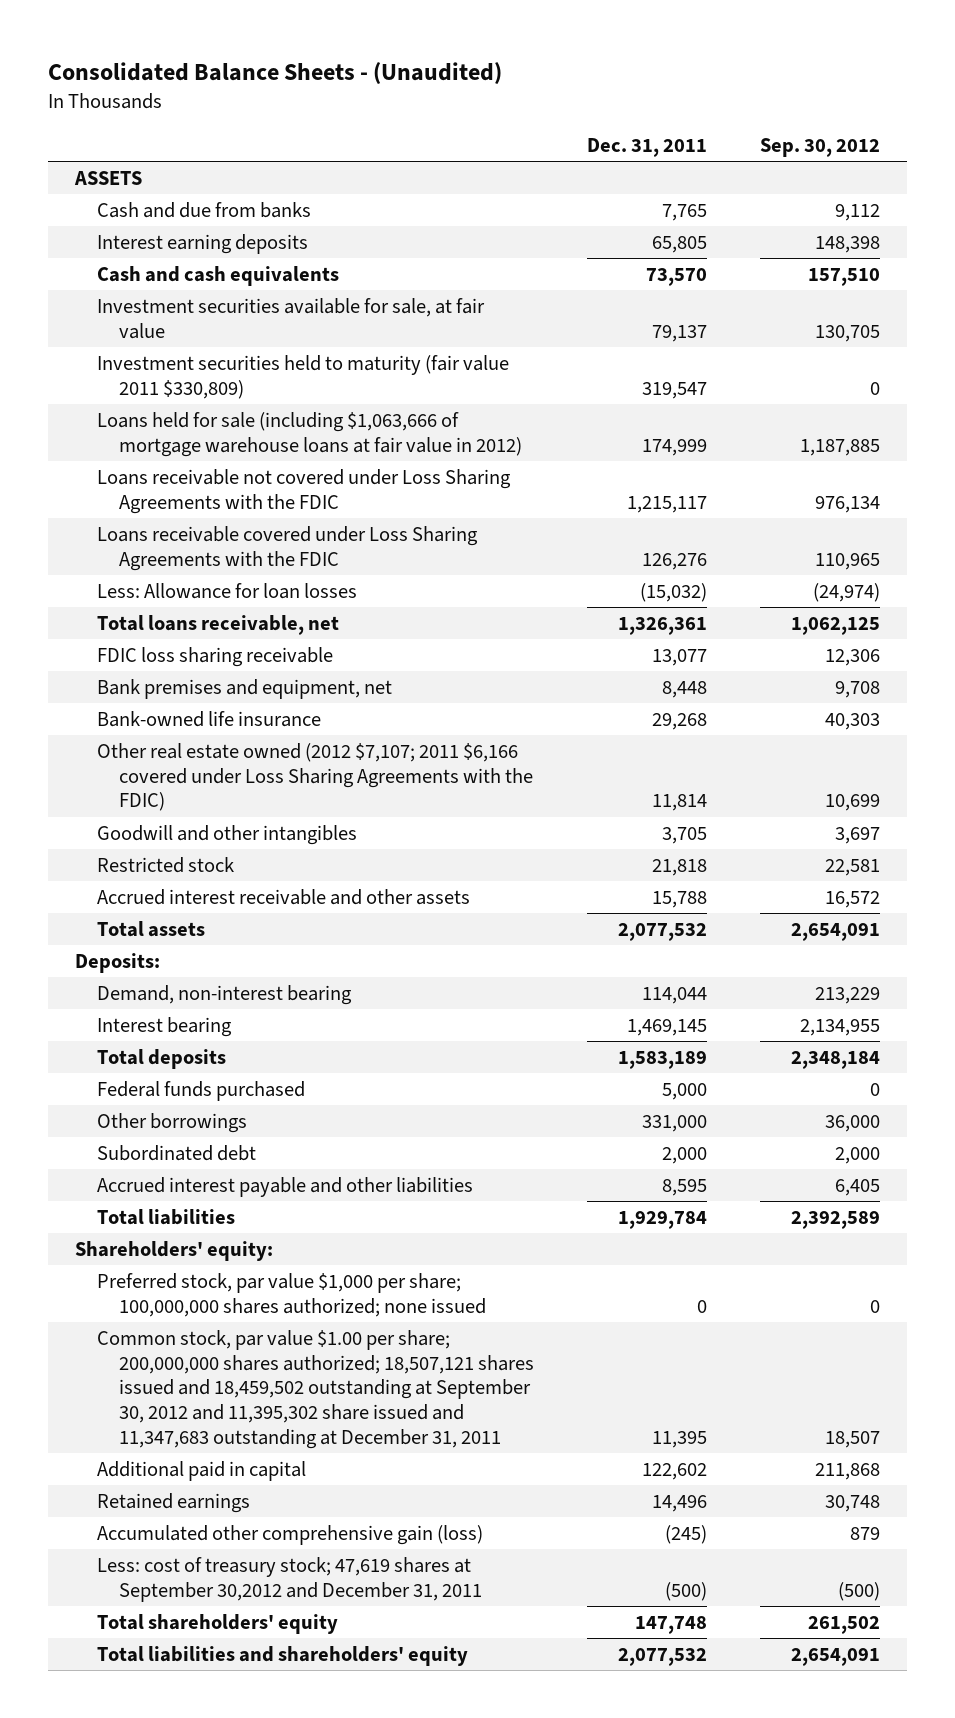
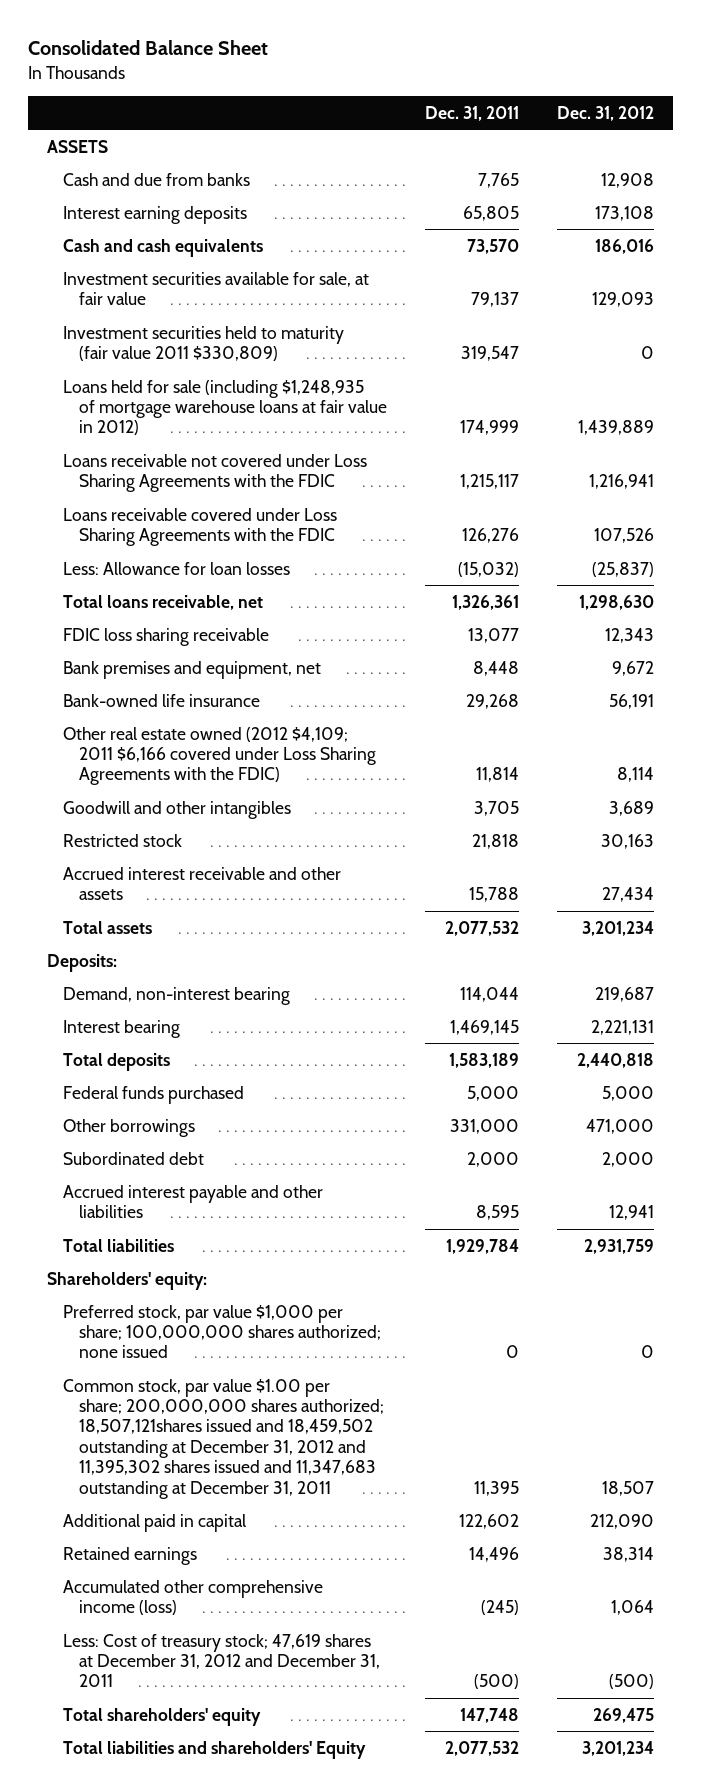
- Consolidated Balance Sheets - (Unaudited)
+ Consolidated Balance Sheet
- | Dec. 31, 2011 | Sep. 30, 2012
+ | Dec. 31, 2011 | Dec. 31, 2012
- Loans held for sale (including $1,063,666 of mortgage warehouse loans at fair value in 2012) | 174,999 | 1,187,885
+ Loans held for sale (including $1,248,935 of mortgage warehouse loans at fair value in 2012) | 174,999 | 1,439,889
- Other real estate owned (2012 $7,107; 2011 $6,166 covered under Loss Sharing Agreements with the FDIC) | 11,814 | 10,699
+ Other real estate owned (2012 $4,109; 2011 $6,166 covered under Loss Sharing Agreements with the FDIC) | 11,814 | 8,114
- Common stock, par value $1.00 per share; 200,000,000 shares authorized; 18,507,121 shares issued and 18,459,502 outstanding at September 30, 2012 and 11,395,302 share issued and 11,347,683 outstanding at December 31, 2011 | 11,395 | 18,507
+ Common stock, par value $1.00 per share; 200,000,000 shares authorized; 18,507,121shares issued and 18,459,502 outstanding at December 31, 2012 and 11,395,302 shares issued and 11,347,683 outstanding at December 31, 2011 | 11,395 | 18,507
- Accumulated other comprehensive gain (loss) | (245) | 879
- Less: cost of treasury stock; 47,619 shares at September 30,2012 and December 31, 2011 | (500) | (500)
+ Accumulated other comprehensive income (loss) | (245) | 1,064
+ Less: Cost of treasury stock; 47,619 shares at December 31, 2012 and December 31, 2011 | (500) | (500)
- Total liabilities and shareholders' equity | 2,077,532 | 2,654,091
+ Total liabilities and shareholders' Equity | 2,077,532 | 3,201,234

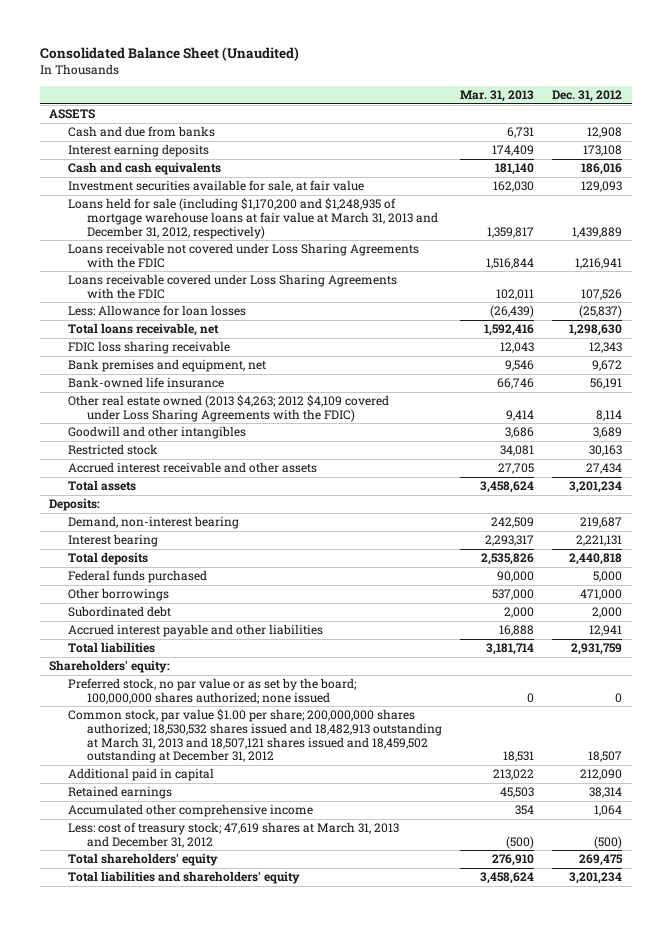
- Consolidated Balance Sheet
+ Consolidated Balance Sheet (Unaudited)
- | Dec. 31, 2011 | Dec. 31, 2012
+ | Mar. 31, 2013 | Dec. 31, 2012
- Investment securities held to maturity (fair value 2011 $330,809) | 319,547 | 0
- Loans held for sale (including $1,248,935 of mortgage warehouse loans at fair value in 2012) | 174,999 | 1,439,889
+ Loans held for sale (including $1,170,200 and $1,248,935 of mortgage warehouse loans at fair value at March 31, 2013 and December 31, 2012, respectively) | 1,359,817 | 1,439,889
- Other real estate owned (2012 $4,109; 2011 $6,166 covered under Loss Sharing Agreements with the FDIC) | 11,814 | 8,114
+ Other real estate owned (2013 $4,263; 2012 $4,109 covered under Loss Sharing Agreements with the FDIC) | 9,414 | 8,114
- Preferred stock, par value $1,000 per share; 100,000,000 shares authorized; none issued | 0 | 0
- Common stock, par value $1.00 per share; 200,000,000 shares authorized; 18,507,121shares issued and 18,459,502 outstanding at December 31, 2012 and 11,395,302 shares issued and 11,347,683 outstanding at December 31, 2011 | 11,395 | 18,507
+ Preferred stock, no par value or as set by the board; 100,000,000 shares authorized; none issued | 0 | 0
+ Common stock, par value $1.00 per share; 200,000,000 shares authorized; 18,530,532 shares issued and 18,482,913 outstanding at March 31, 2013 and 18,507,121 shares issued and 18,459,502 outstanding at December 31, 2012 | 18,531 | 18,507
- Accumulated other comprehensive income (loss) | (245) | 1,064
- Less: Cost of treasury stock; 47,619 shares at December 31, 2012 and December 31, 2011 | (500) | (500)
+ Accumulated other comprehensive income | 354 | 1,064
+ Less: cost of treasury stock; 47,619 shares at March 31, 2013 and December 31, 2012 | (500) | (500)
- Total liabilities and shareholders' Equity | 2,077,532 | 3,201,234
+ Total liabilities and shareholders' equity | 3,458,624 | 3,201,234

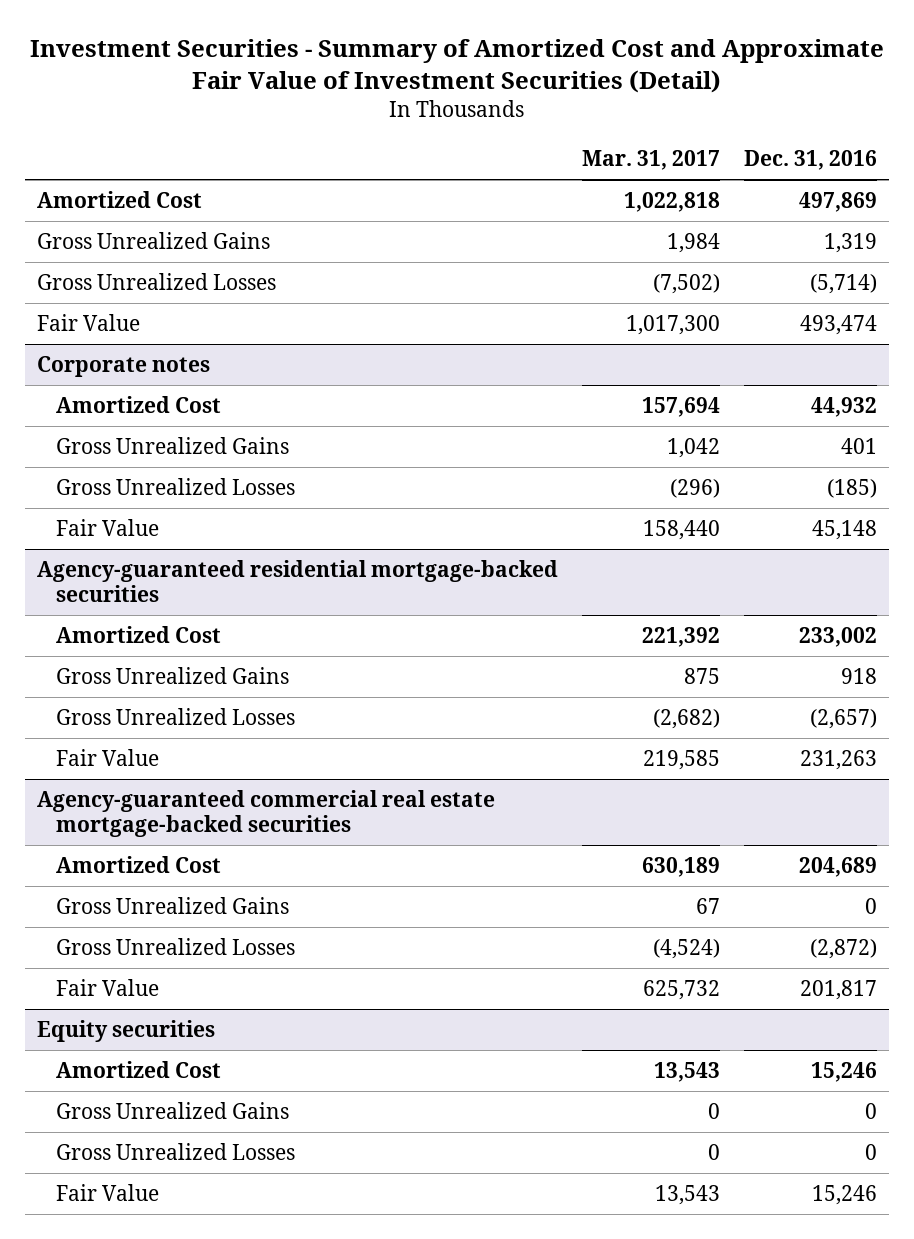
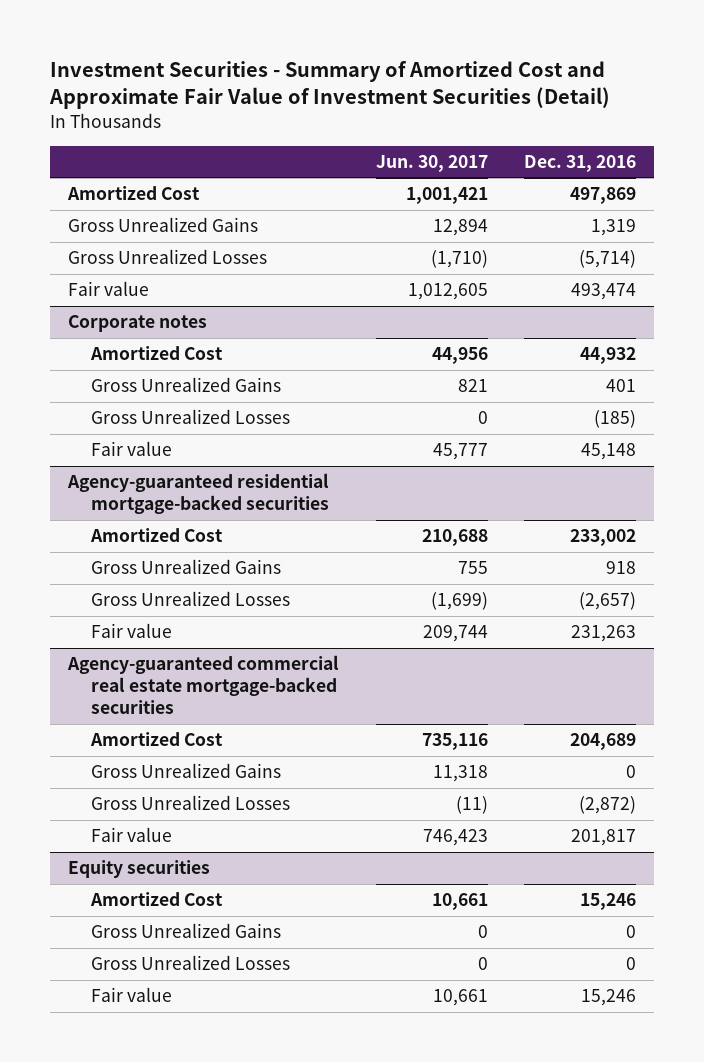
- | Mar. 31, 2017 | Dec. 31, 2016
+ | Jun. 30, 2017 | Dec. 31, 2016
- Fair Value | 1,017,300 | 493,474
+ Fair value | 1,012,605 | 493,474
@ Corporate notes
- Fair Value | 158,440 | 45,148
+ Fair value | 45,777 | 45,148
@ Agency-guaranteed residential mortgage-backed securities
- Fair Value | 219,585 | 231,263
+ Fair value | 209,744 | 231,263
@ Agency-guaranteed commercial real estate mortgage-backed securities
- Fair Value | 625,732 | 201,817
+ Fair value | 746,423 | 201,817
@ Equity securities
- Fair Value | 13,543 | 15,246
+ Fair value | 10,661 | 15,246

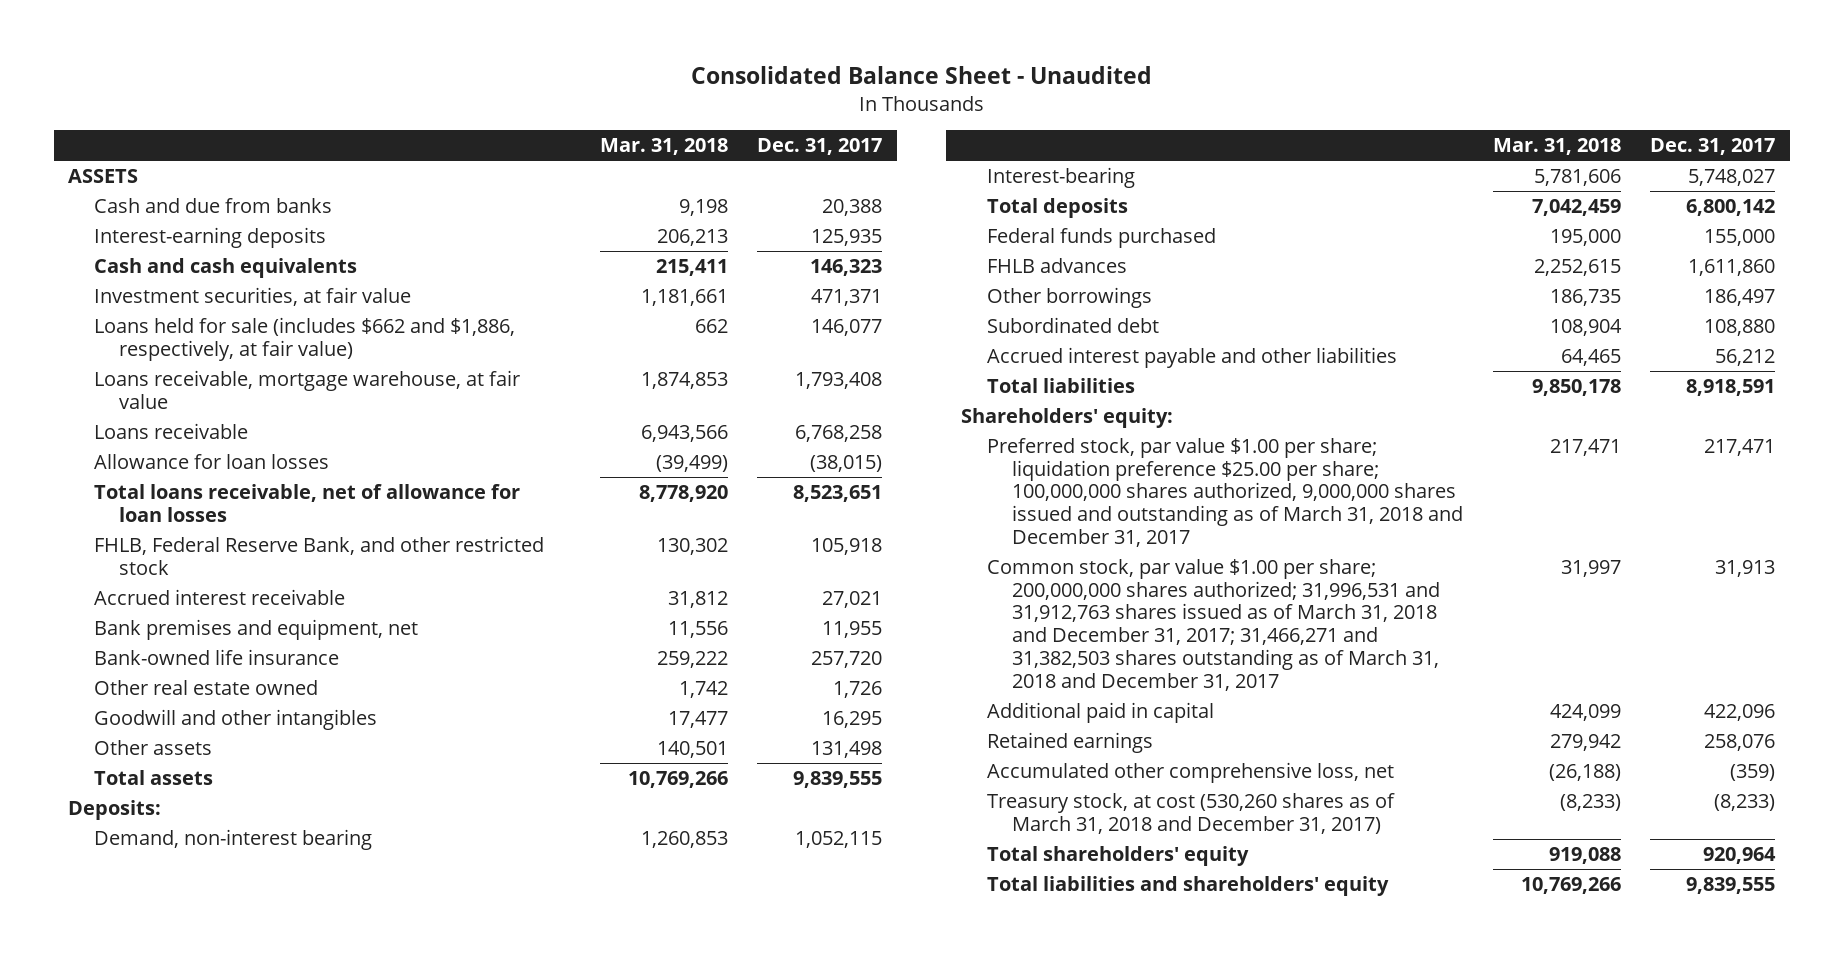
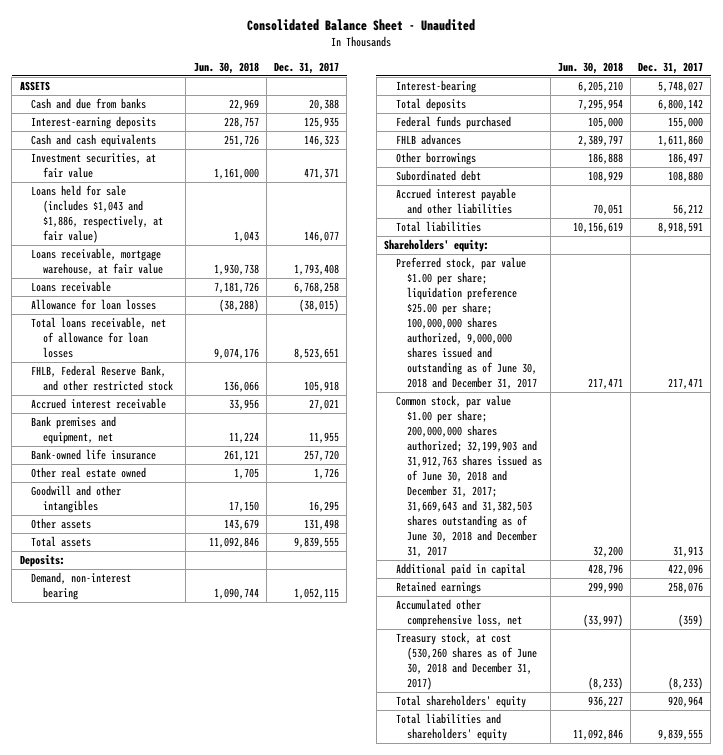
- | Mar. 31, 2018 | Dec. 31, 2017
+ | Jun. 30, 2018 | Dec. 31, 2017
- Loans held for sale (includes $662 and $1,886, respectively, at fair value) | 662 | 146,077
+ Loans held for sale (includes $1,043 and $1,886, respectively, at fair value) | 1,043 | 146,077
- Preferred stock, par value $1.00 per share; liquidation preference $25.00 per share; 100,000,000 shares authorized, 9,000,000 shares issued and outstanding as of March 31, 2018 and December 31, 2017 | 217,471 | 217,471
- Common stock, par value $1.00 per share; 200,000,000 shares authorized; 31,996,531 and 31,912,763 shares issued as of March 31, 2018 and December 31, 2017; 31,466,271 and 31,382,503 shares outstanding as of March 31, 2018 and December 31, 2017 | 31,997 | 31,913
+ Preferred stock, par value $1.00 per share; liquidation preference $25.00 per share; 100,000,000 shares authorized, 9,000,000 shares issued and outstanding as of June 30, 2018 and December 31, 2017 | 217,471 | 217,471
+ Common stock, par value $1.00 per share; 200,000,000 shares authorized; 32,199,903 and 31,912,763 shares issued as of June 30, 2018 and December 31, 2017; 31,669,643 and 31,382,503 shares outstanding as of June 30, 2018 and December 31, 2017 | 32,200 | 31,913
- Treasury stock, at cost (530,260 shares as of March 31, 2018 and December 31, 2017) | (8,233) | (8,233)
+ Treasury stock, at cost (530,260 shares as of June 30, 2018 and December 31, 2017) | (8,233) | (8,233)

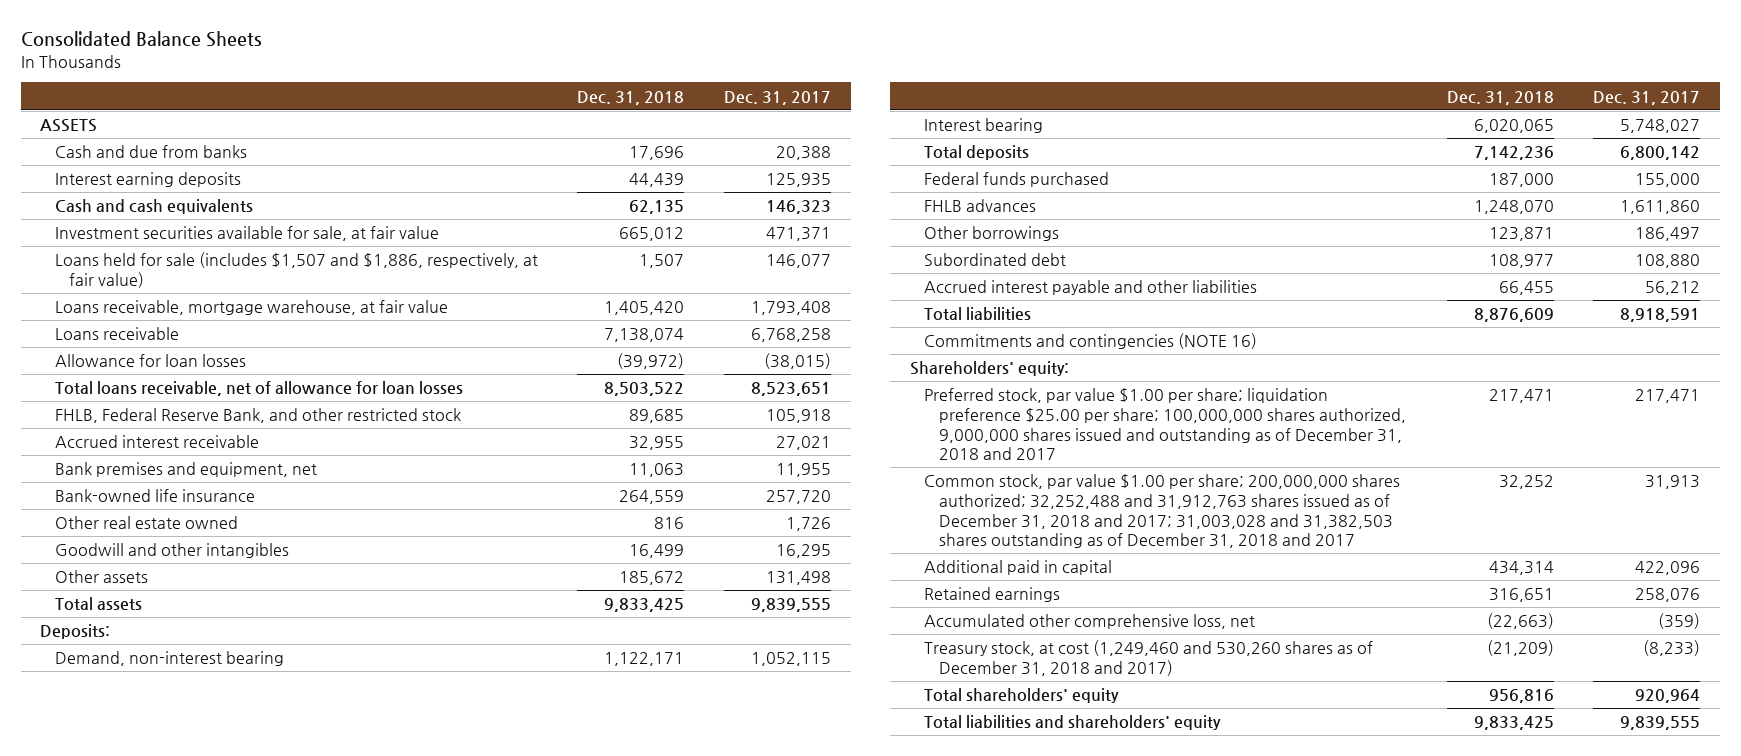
- Consolidated Balance Sheet - Unaudited
+ Consolidated Balance Sheets
- | Jun. 30, 2018 | Dec. 31, 2017
+ | Dec. 31, 2018 | Dec. 31, 2017
- Interest-earning deposits | 228,757 | 125,935
+ Interest earning deposits | 44,439 | 125,935
- Investment securities, at fair value | 1,161,000 | 471,371
- Loans held for sale (includes $1,043 and $1,886, respectively, at fair value) | 1,043 | 146,077
+ Investment securities available for sale, at fair value | 665,012 | 471,371
+ Loans held for sale (includes $1,507 and $1,886, respectively, at fair value) | 1,507 | 146,077
- Interest-bearing | 6,205,210 | 5,748,027
+ Interest bearing | 6,020,065 | 5,748,027
+ Commitments and contingencies (NOTE 16)
- Preferred stock, par value $1.00 per share; liquidation preference $25.00 per share; 100,000,000 shares authorized, 9,000,000 shares issued and outstanding as of June 30, 2018 and December 31, 2017 | 217,471 | 217,471
- Common stock, par value $1.00 per share; 200,000,000 shares authorized; 32,199,903 and 31,912,763 shares issued as of June 30, 2018 and December 31, 2017; 31,669,643 and 31,382,503 shares outstanding as of June 30, 2018 and December 31, 2017 | 32,200 | 31,913
+ Preferred stock, par value $1.00 per share; liquidation preference $25.00 per share; 100,000,000 shares authorized, 9,000,000 shares issued and outstanding as of December 31, 2018 and 2017 | 217,471 | 217,471
+ Common stock, par value $1.00 per share; 200,000,000 shares authorized; 32,252,488 and 31,912,763 shares issued as of December 31, 2018 and 2017; 31,003,028 and 31,382,503 shares outstanding as of December 31, 2018 and 2017 | 32,252 | 31,913
- Treasury stock, at cost (530,260 shares as of June 30, 2018 and December 31, 2017) | (8,233) | (8,233)
+ Treasury stock, at cost (1,249,460 and 530,260 shares as of December 31, 2018 and 2017) | (21,209) | (8,233)

